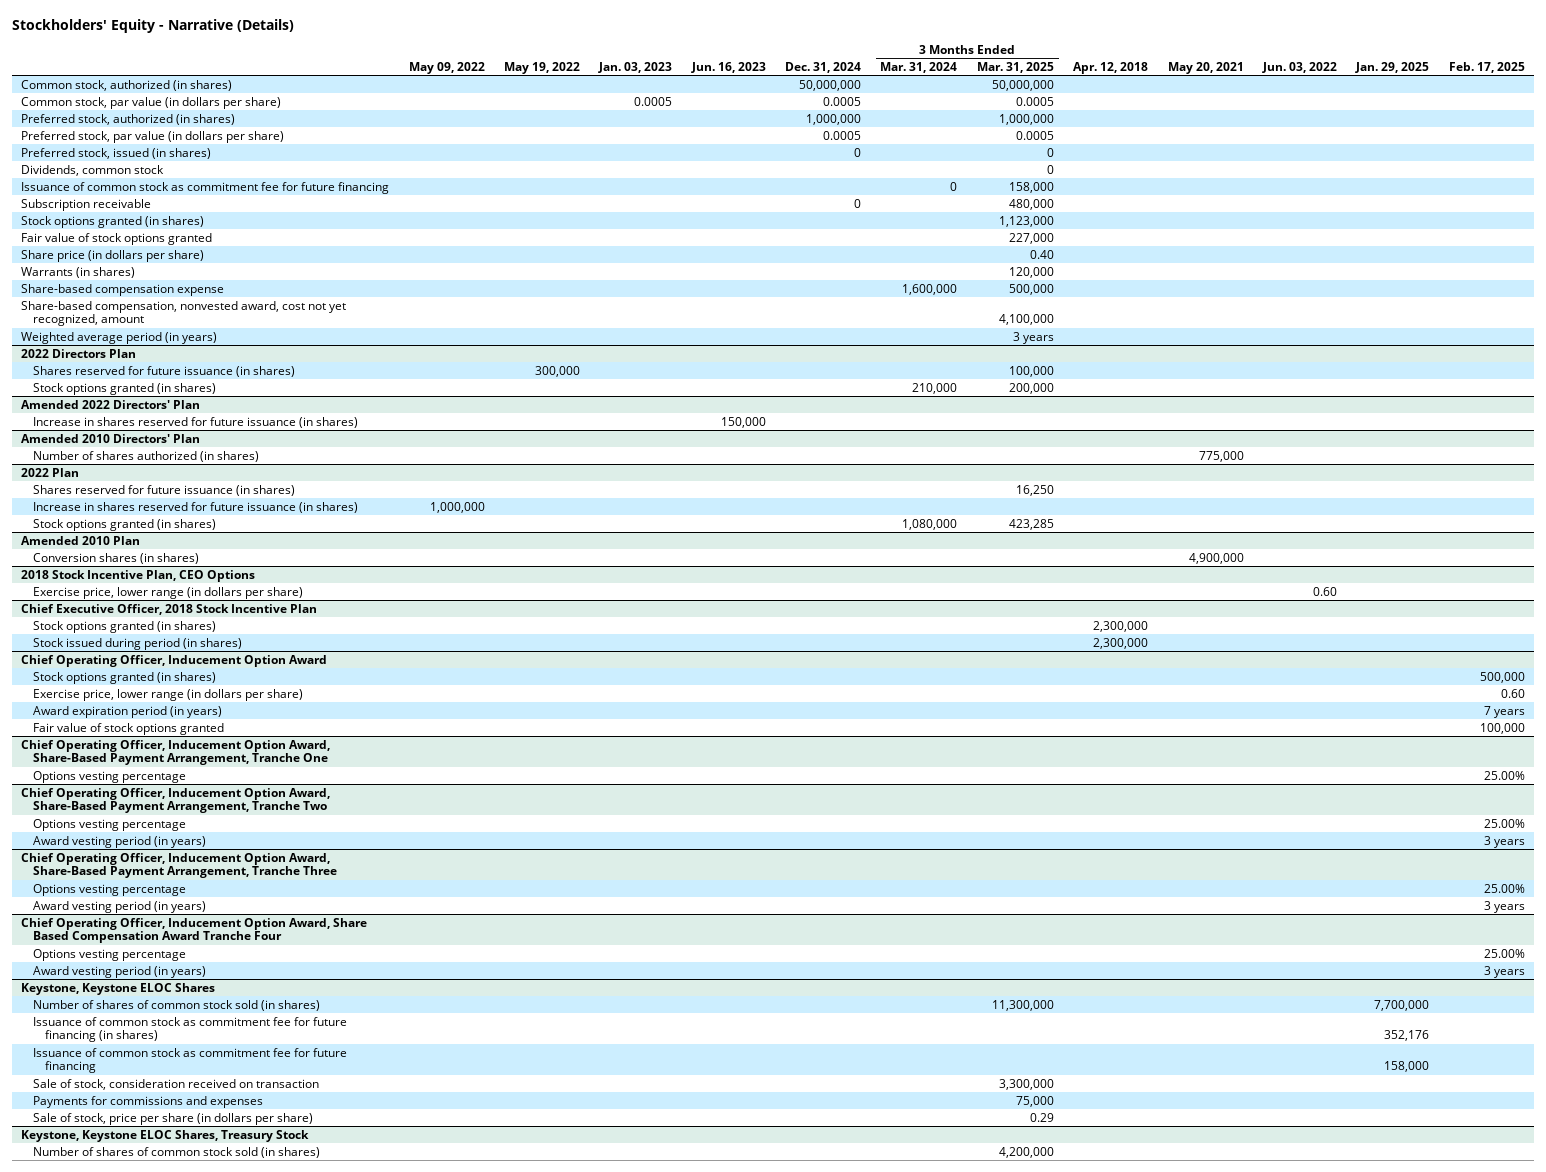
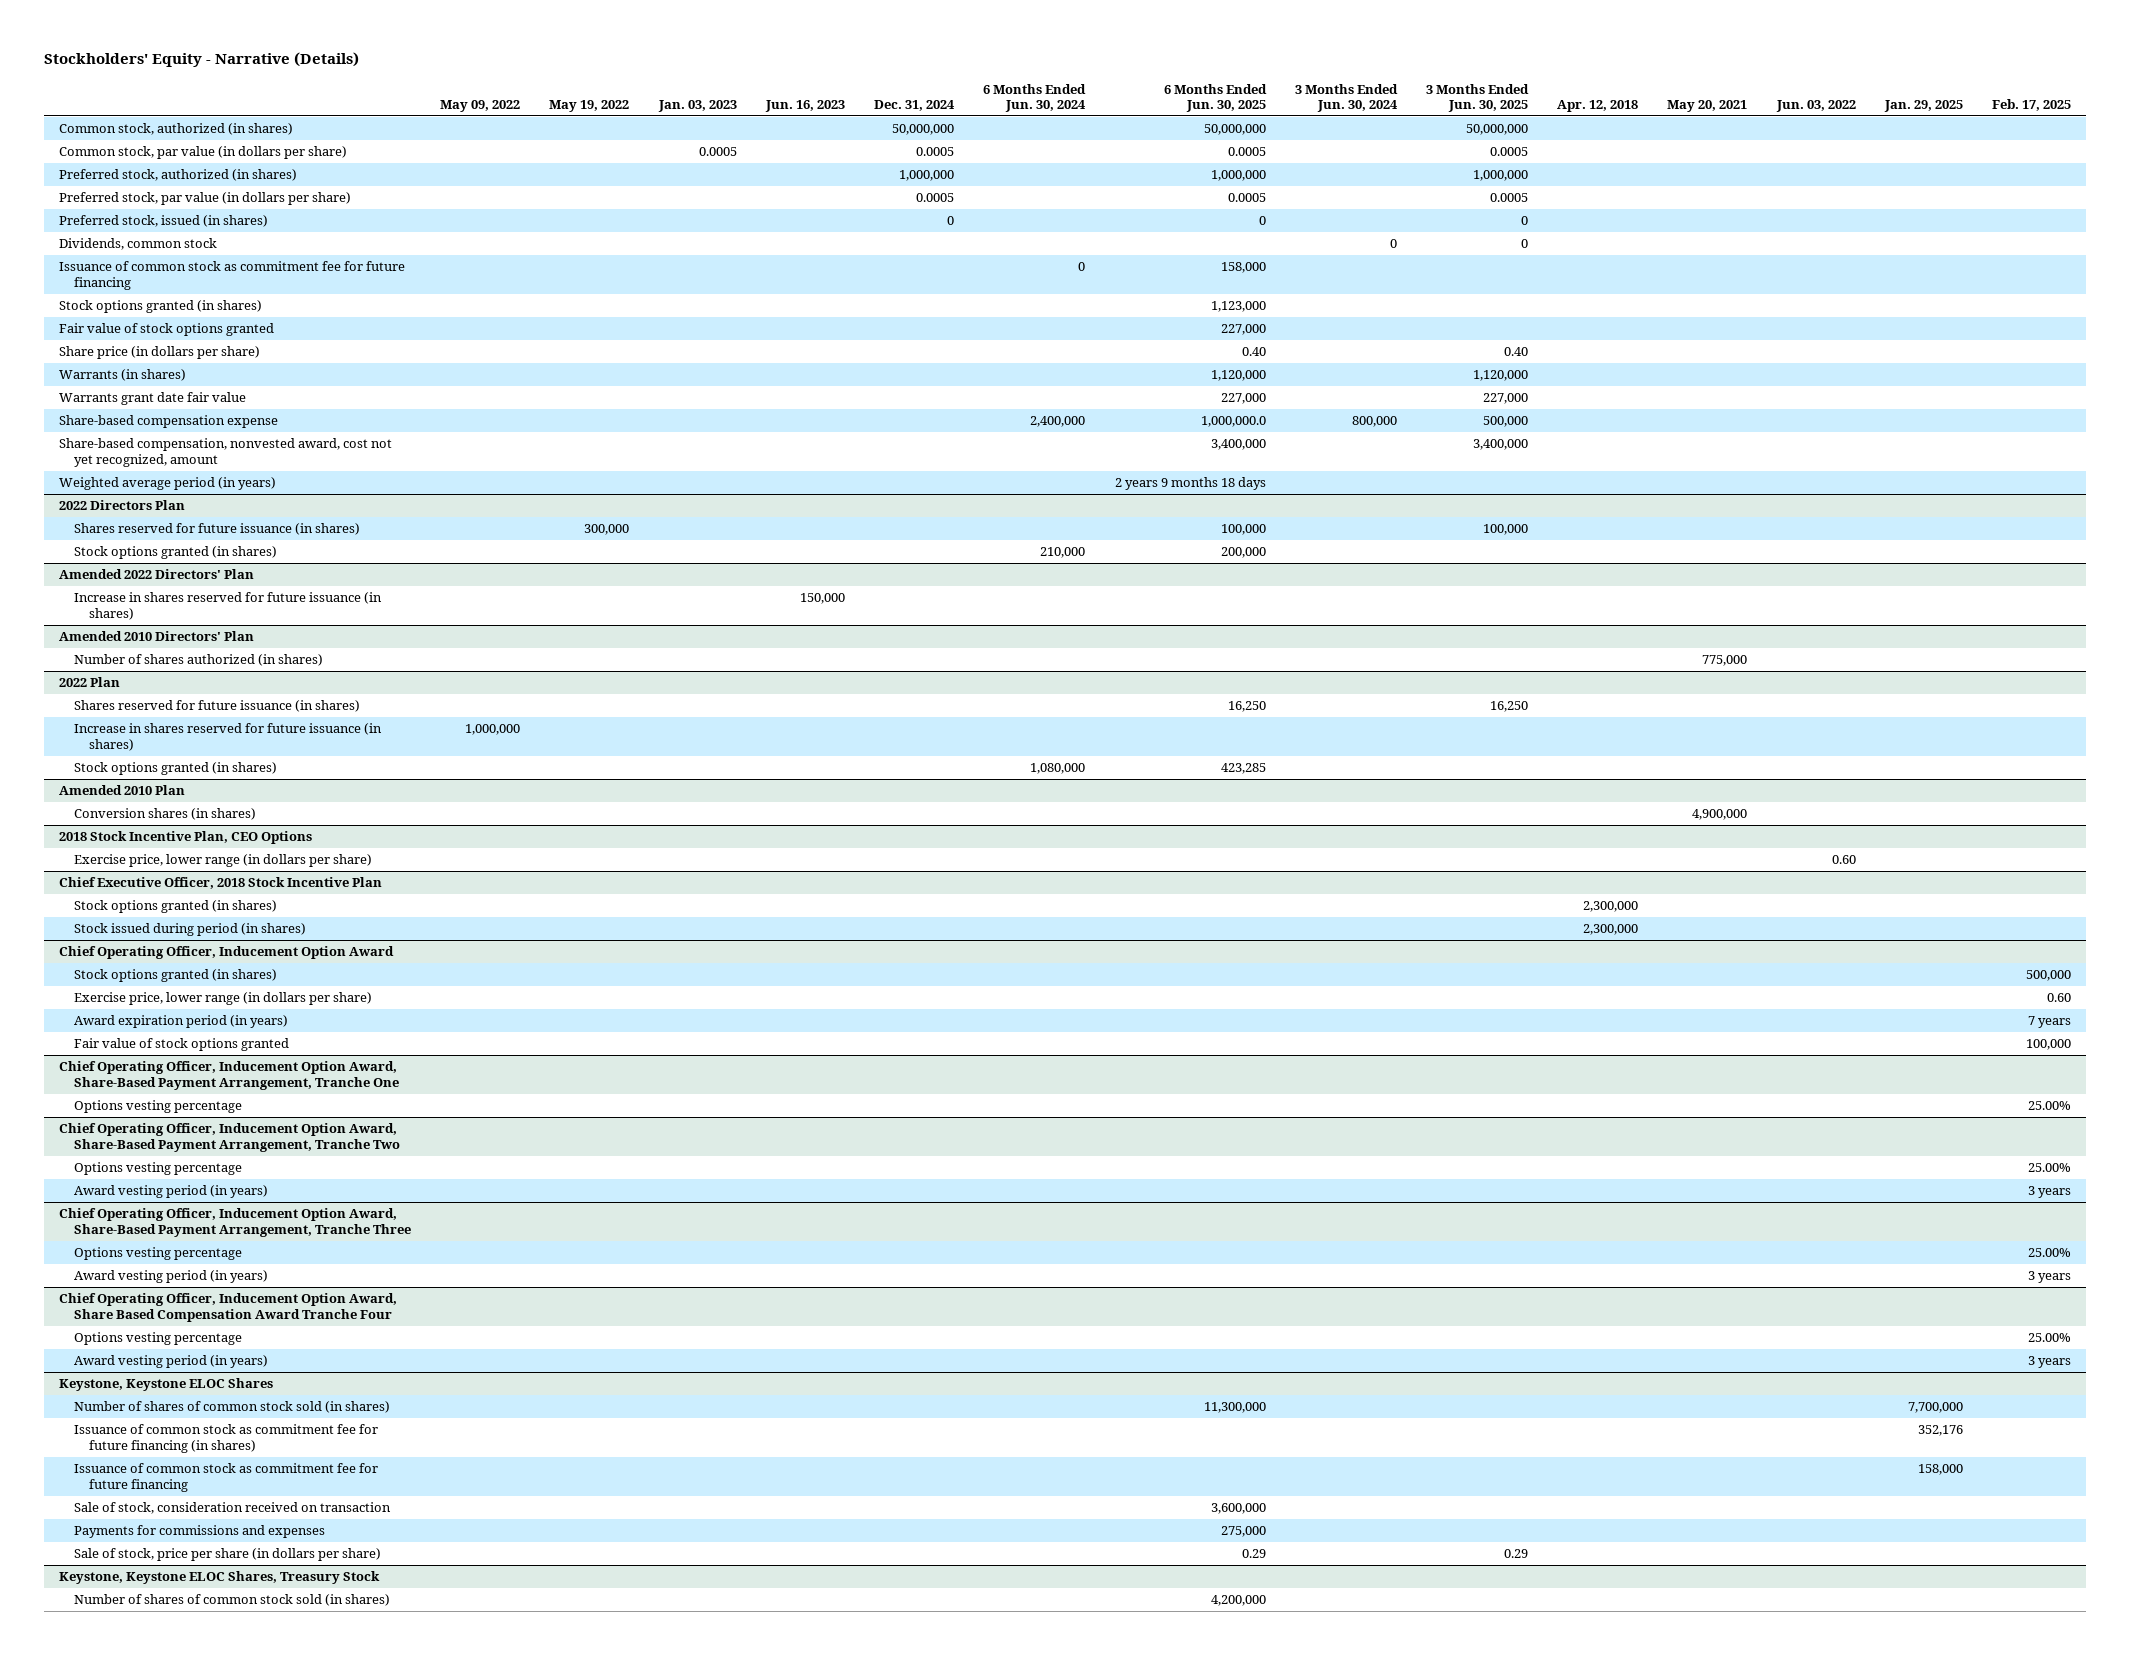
- | May 09, 2022 | May 19, 2022 | Jan. 03, 2023 | Jun. 16, 2023 | Dec. 31, 2024 | 3 Months Ended Mar. 31, 2024 | 3 Months Ended Mar. 31, 2025 | Apr. 12, 2018 | May 20, 2021 | Jun. 03, 2022 | Jan. 29, 2025 | Feb. 17, 2025
+ | May 09, 2022 | May 19, 2022 | Jan. 03, 2023 | Jun. 16, 2023 | Dec. 31, 2024 | 6 Months Ended Jun. 30, 2024 | 6 Months Ended Jun. 30, 2025 | 3 Months Ended Jun. 30, 2024 | 3 Months Ended Jun. 30, 2025 | Apr. 12, 2018 | May 20, 2021 | Jun. 03, 2022 | Jan. 29, 2025 | Feb. 17, 2025
- Subscription receivable | | | | | 0 | | 480,000 | | | | |
+ Warrants grant date fair value | | | | | | | 227,000 | | 227,000 | | | | |

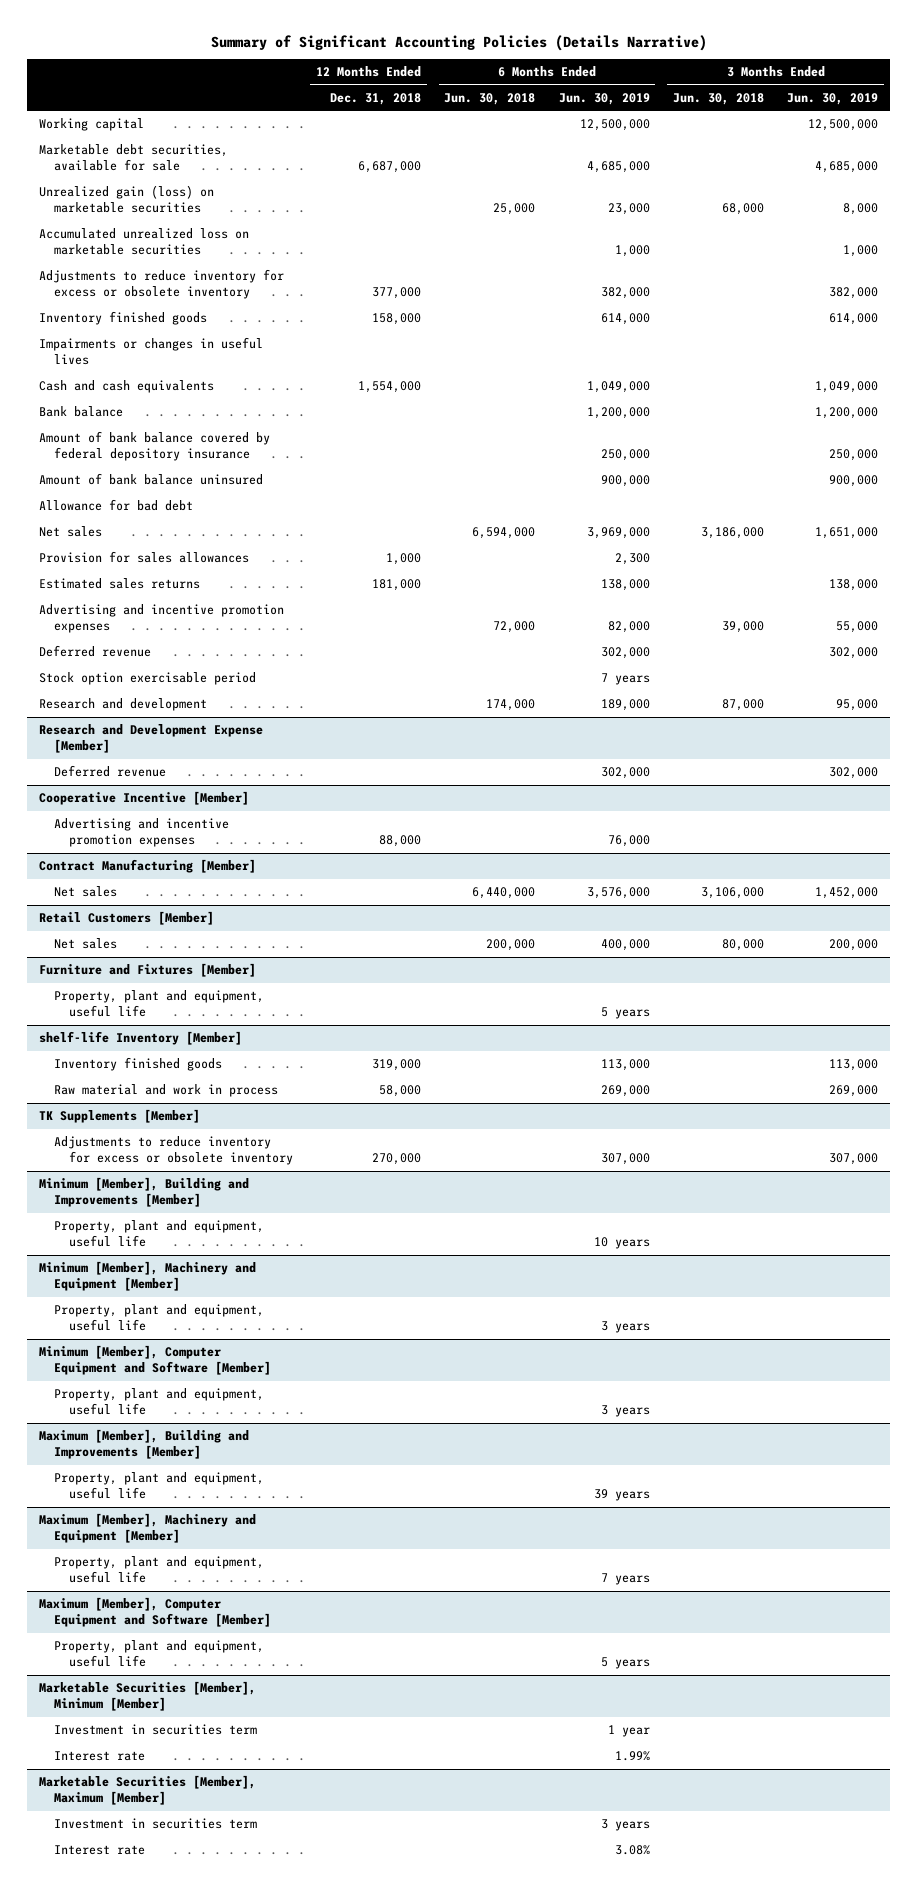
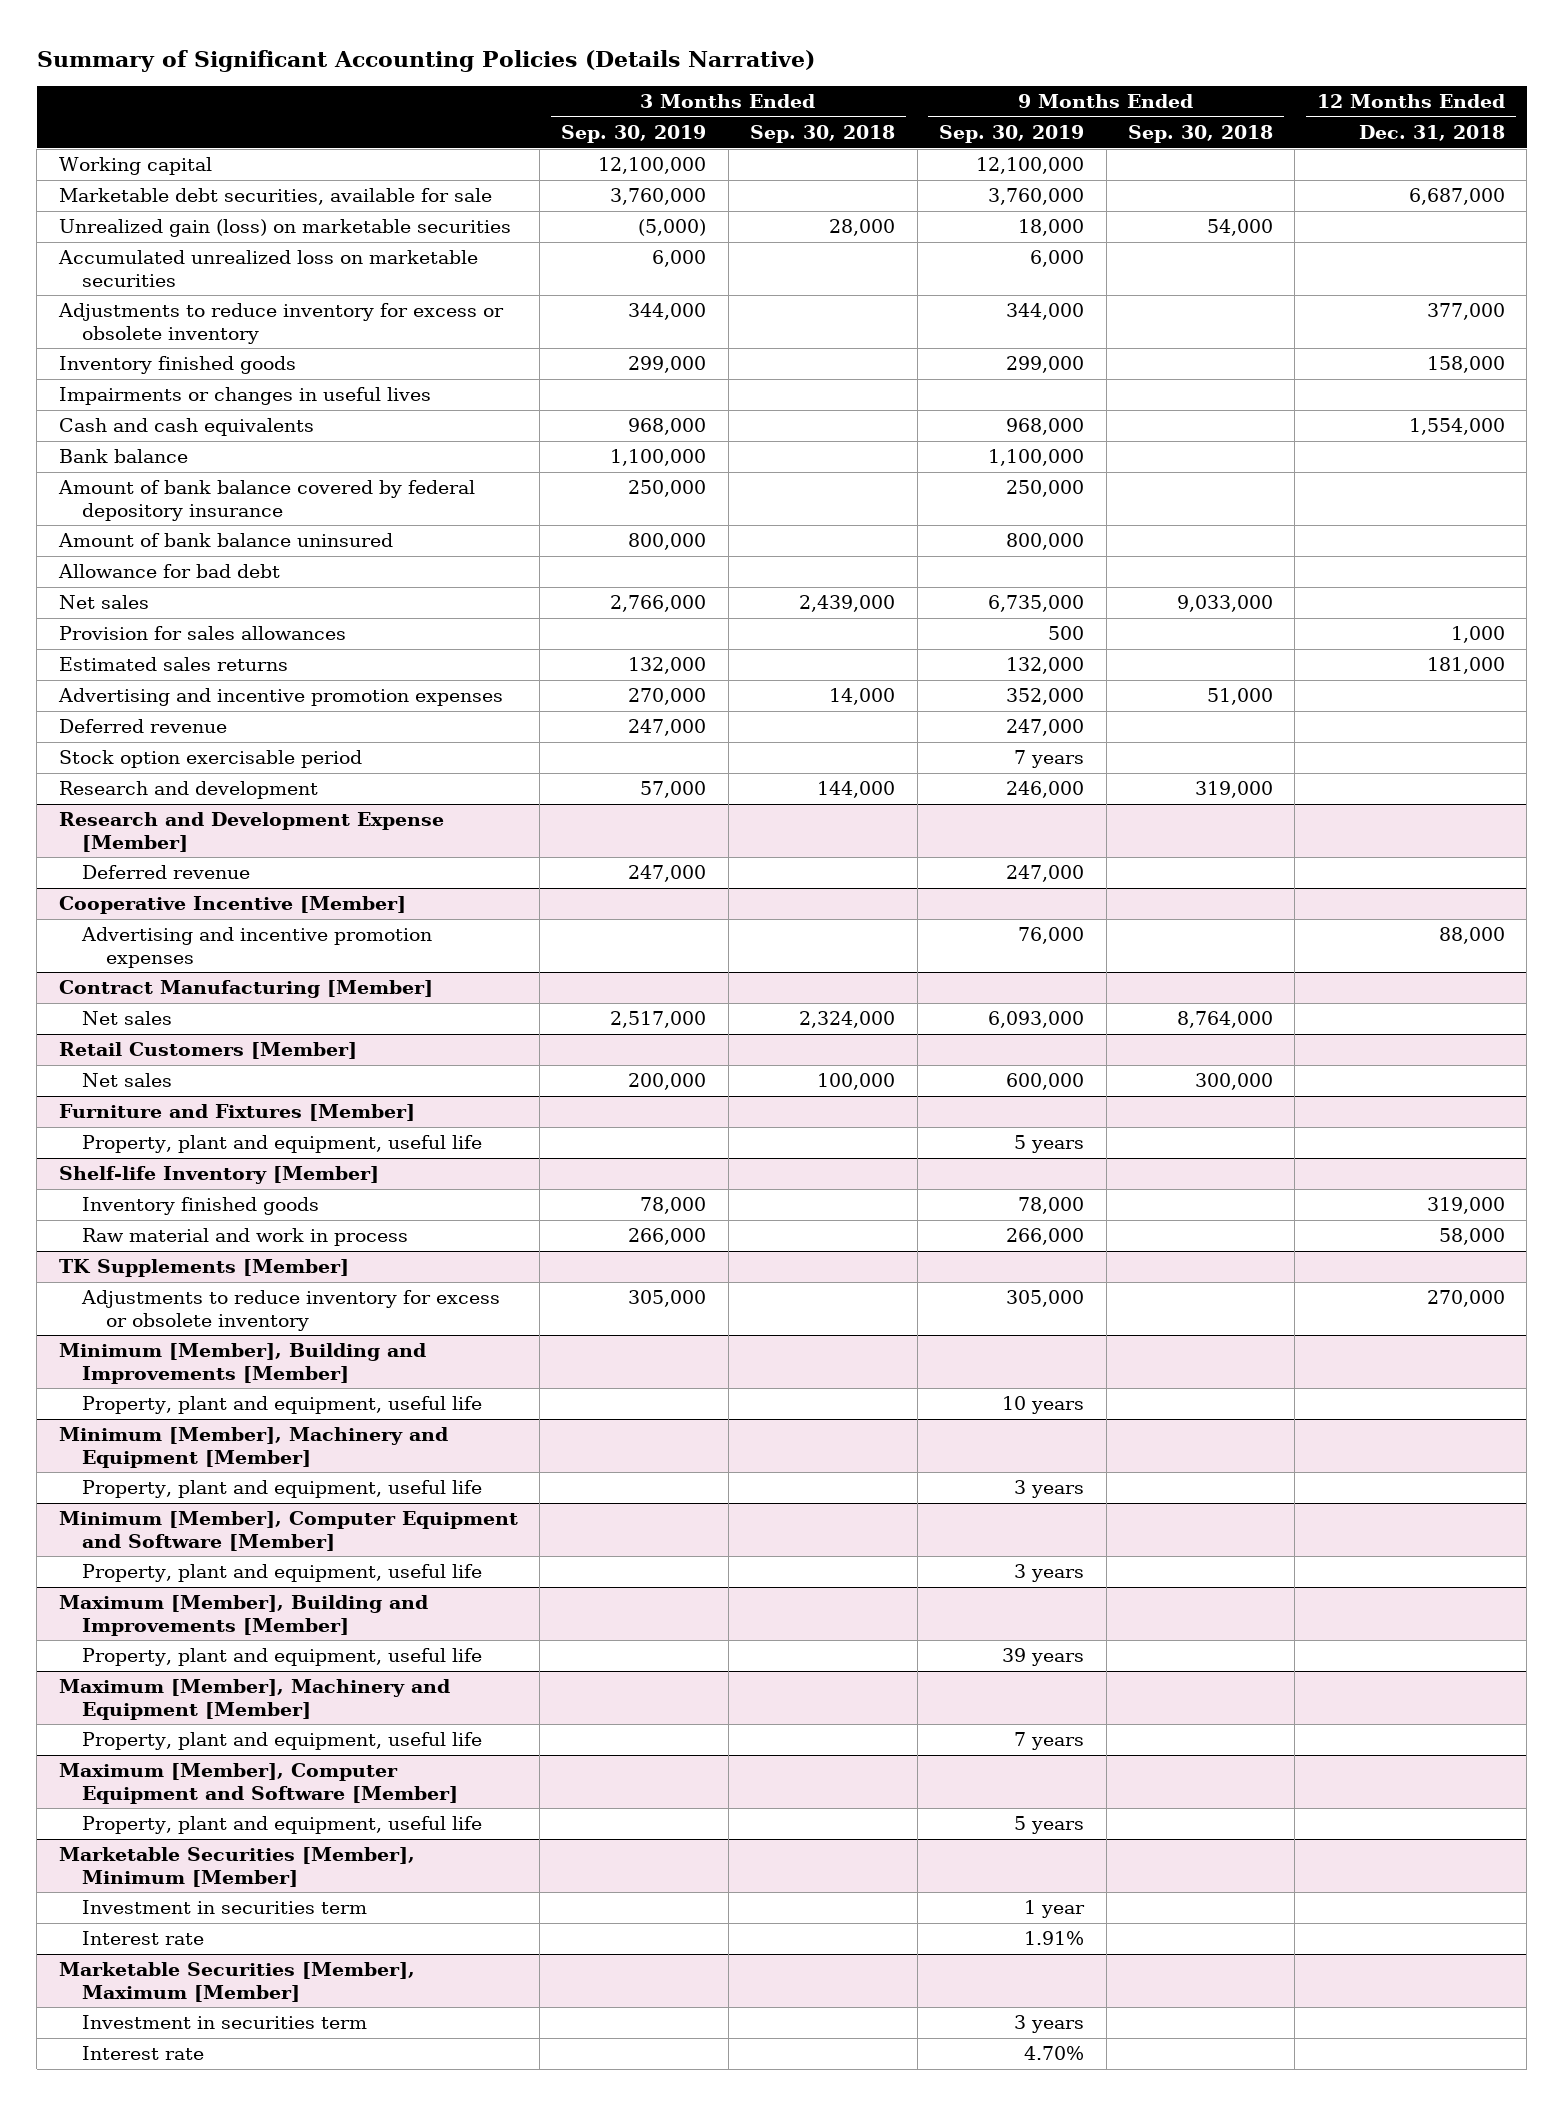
- | 12 Months Ended Dec. 31, 2018 | 6 Months Ended Jun. 30, 2018 | 6 Months Ended Jun. 30, 2019 | 3 Months Ended Jun. 30, 2018 | 3 Months Ended Jun. 30, 2019
+ | 3 Months Ended Sep. 30, 2019 | 3 Months Ended Sep. 30, 2018 | 9 Months Ended Sep. 30, 2019 | 9 Months Ended Sep. 30, 2018 | 12 Months Ended Dec. 31, 2018
- shelf-life Inventory [Member]
+ Shelf-life Inventory [Member]

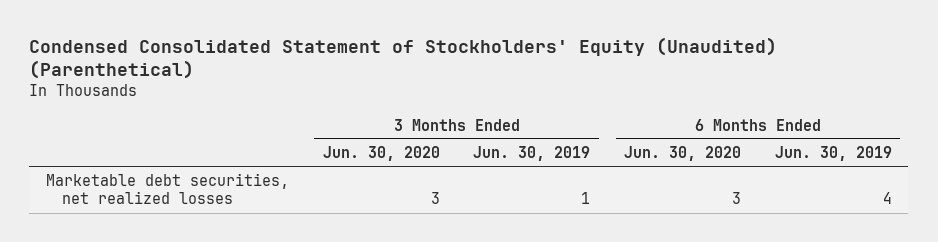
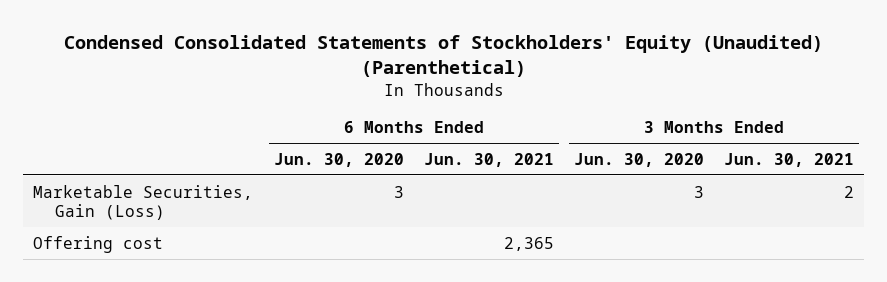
- Condensed Consolidated Statement of Stockholders' Equity (Unaudited) (Parenthetical)
+ Condensed Consolidated Statements of Stockholders' Equity (Unaudited) (Parenthetical)
- | 3 Months Ended Jun. 30, 2020 | 3 Months Ended Jun. 30, 2019 | 6 Months Ended Jun. 30, 2020 | 6 Months Ended Jun. 30, 2019
+ | 6 Months Ended Jun. 30, 2020 | 6 Months Ended Jun. 30, 2021 | 3 Months Ended Jun. 30, 2020 | 3 Months Ended Jun. 30, 2021
- Marketable debt securities, net realized losses | 3 | 1 | 3 | 4
+ Marketable Securities, Gain (Loss) | 3 | | 3 | 2
+ Offering cost | | 2,365 | |

